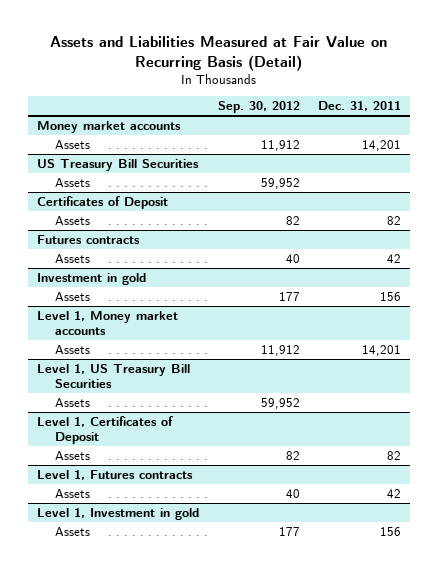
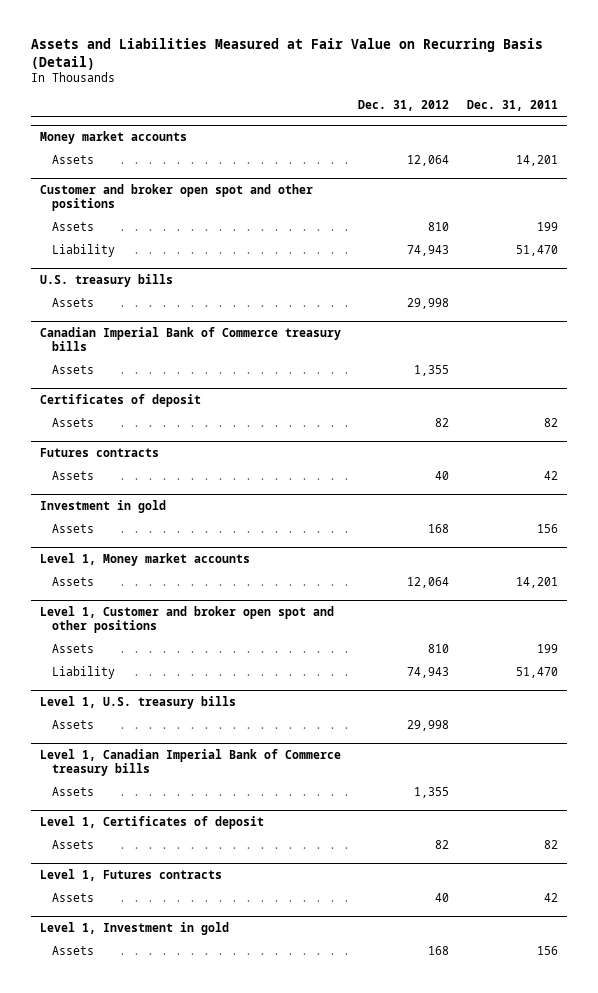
- | Sep. 30, 2012 | Dec. 31, 2011
+ | Dec. 31, 2012 | Dec. 31, 2011
- US Treasury Bill Securities
+ Customer and broker open spot and other positions
+ Assets | 810 | 199
+ Liability | 74,943 | 51,470
+ U.S. treasury bills
- Certificates of Deposit
+ Canadian Imperial Bank of Commerce treasury bills
+ Assets | 1,355 |
+ Certificates of deposit
- Level 1, US Treasury Bill Securities
+ Level 1, Customer and broker open spot and other positions
+ Assets | 810 | 199
+ Liability | 74,943 | 51,470
+ Level 1, U.S. treasury bills
- Level 1, Certificates of Deposit
+ Level 1, Canadian Imperial Bank of Commerce treasury bills
+ Assets | 1,355 |
+ Level 1, Certificates of deposit

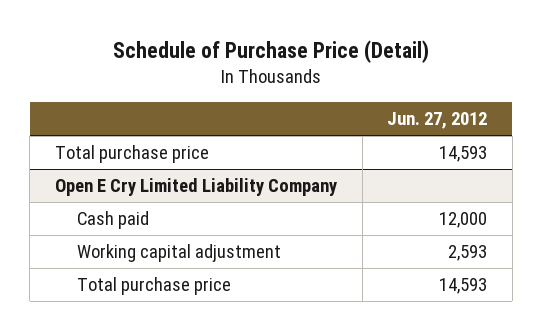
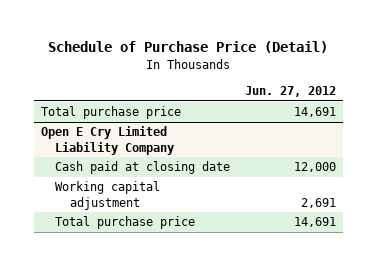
- Total purchase price | 14,593
+ Total purchase price | 14,691
@ Open E Cry Limited Liability Company
- Cash paid | 12,000
- Working capital adjustment | 2,593
- Total purchase price | 14,593
+ Cash paid at closing date | 12,000
+ Working capital adjustment | 2,691
+ Total purchase price | 14,691

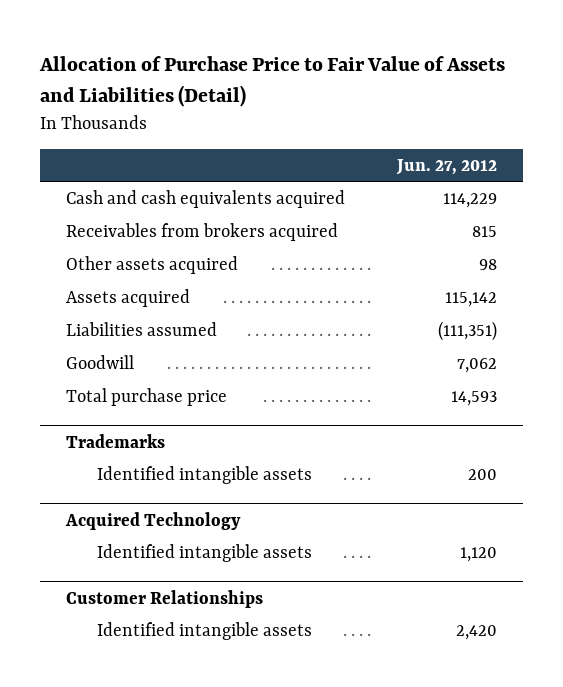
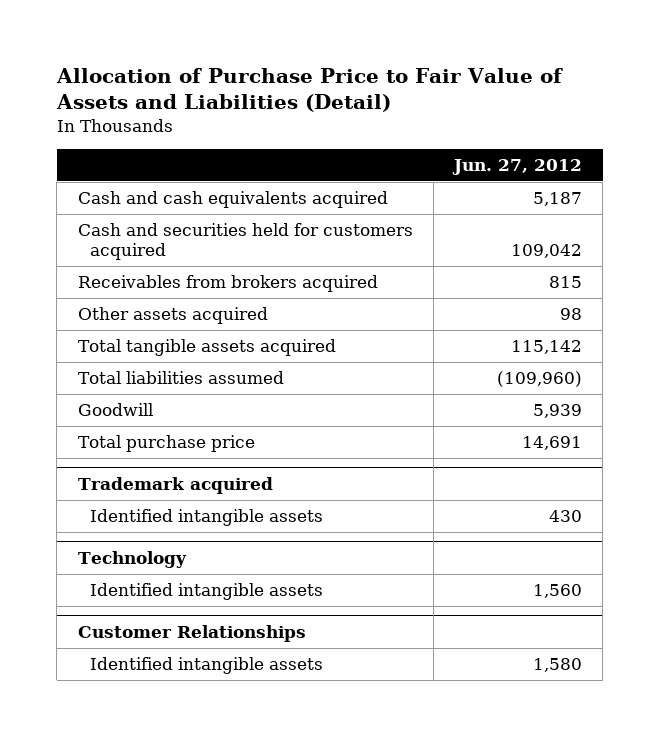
- Cash and cash equivalents acquired | 114,229
+ Cash and cash equivalents acquired | 5,187
+ Cash and securities held for customers acquired | 109,042
- Assets acquired | 115,142
- Liabilities assumed | (111,351)
- Goodwill | 7,062
- Total purchase price | 14,593
- Trademarks
- Identified intangible assets | 200
- Acquired Technology
- Identified intangible assets | 1,120
+ Total tangible assets acquired | 115,142
+ Total liabilities assumed | (109,960)
+ Goodwill | 5,939
+ Total purchase price | 14,691
+ Trademark acquired
+ Identified intangible assets | 430
+ Technology
+ Identified intangible assets | 1,560
@ Customer Relationships
- Identified intangible assets | 2,420
+ Identified intangible assets | 1,580

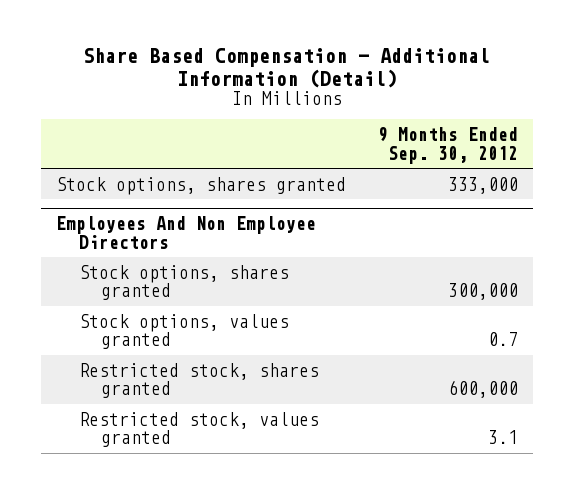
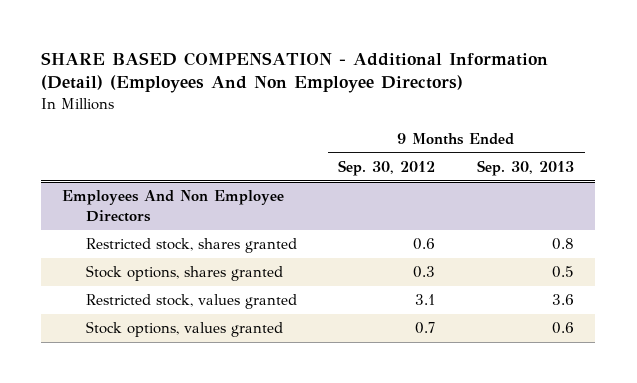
- Share Based Compensation - Additional Information (Detail)
+ SHARE BASED COMPENSATION - Additional Information (Detail) (Employees And Non Employee Directors)
- | 9 Months Ended Sep. 30, 2012
+ | 9 Months Ended Sep. 30, 2012 | 9 Months Ended Sep. 30, 2013
- Stock options, shares granted | 333,000
@ Employees And Non Employee Directors
- Stock options, shares granted | 300,000
- Restricted stock, shares granted | 600,000
+ Restricted stock, shares granted | 0.6 | 0.8
+ Stock options, shares granted | 0.3 | 0.5
moved down: Stock options, values granted | 0.7 | 0.6

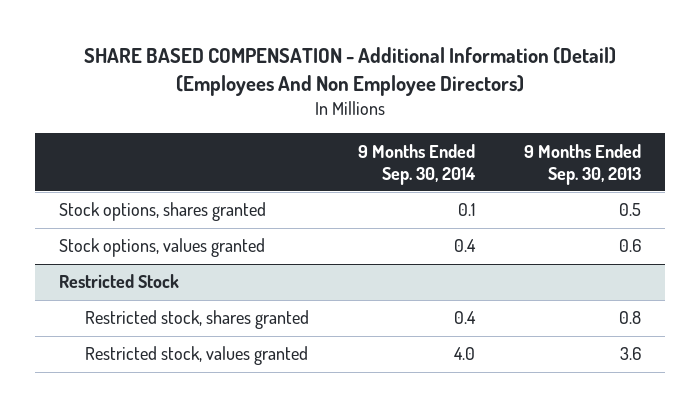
- | 9 Months Ended Sep. 30, 2012 | 9 Months Ended Sep. 30, 2013
+ | 9 Months Ended Sep. 30, 2014 | 9 Months Ended Sep. 30, 2013
- Employees And Non Employee Directors
- Restricted stock, shares granted | 0.6 | 0.8
- Restricted stock, values granted | 3.1 | 3.6
+ Restricted Stock
+ Restricted stock, shares granted | 0.4 | 0.8
+ Restricted stock, values granted | 4.0 | 3.6

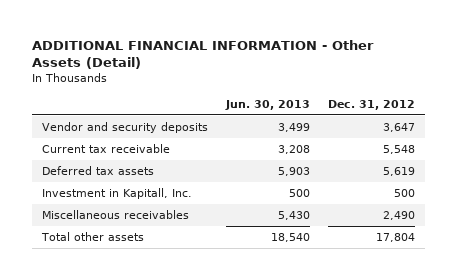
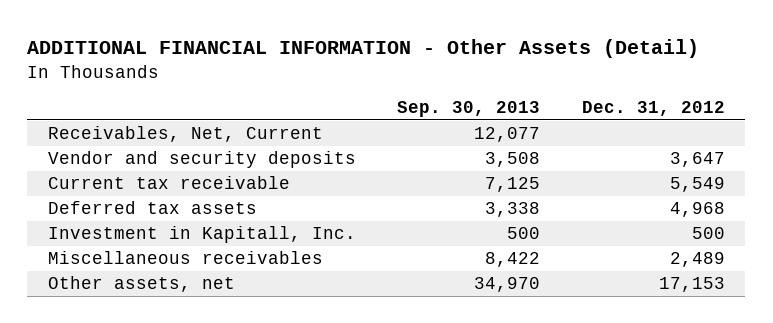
- | Jun. 30, 2013 | Dec. 31, 2012
+ | Sep. 30, 2013 | Dec. 31, 2012
+ Receivables, Net, Current | 12,077 |
- Current tax receivable | 3,208 | 5,548
- Deferred tax assets | 5,903 | 5,619
+ Current tax receivable | 7,125 | 5,549
+ Deferred tax assets | 3,338 | 4,968
- Miscellaneous receivables | 5,430 | 2,490
- Total other assets | 18,540 | 17,804
+ Miscellaneous receivables | 8,422 | 2,489
+ Other assets, net | 34,970 | 17,153

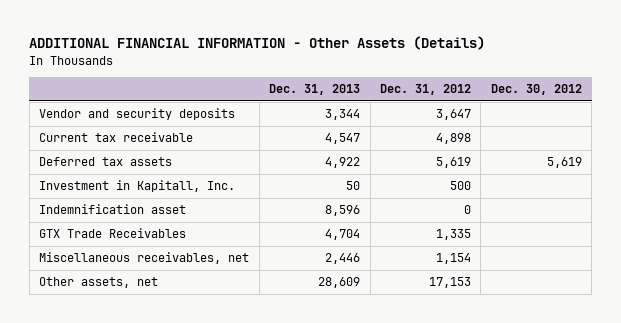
- ADDITIONAL FINANCIAL INFORMATION - Other Assets (Detail)
+ ADDITIONAL FINANCIAL INFORMATION - Other Assets (Details)
- | Sep. 30, 2013 | Dec. 31, 2012
+ | Dec. 31, 2013 | Dec. 31, 2012 | Dec. 30, 2012
- Receivables, Net, Current | 12,077 |
- Current tax receivable | 7,125 | 5,549
- Deferred tax assets | 3,338 | 4,968
+ Current tax receivable | 4,547 | 4,898 |
+ Deferred tax assets | 4,922 | 5,619 | 5,619
- Miscellaneous receivables | 8,422 | 2,489
+ Indemnification asset | 8,596 | 0 |
+ GTX Trade Receivables | 4,704 | 1,335 |
+ Miscellaneous receivables, net | 2,446 | 1,154 |

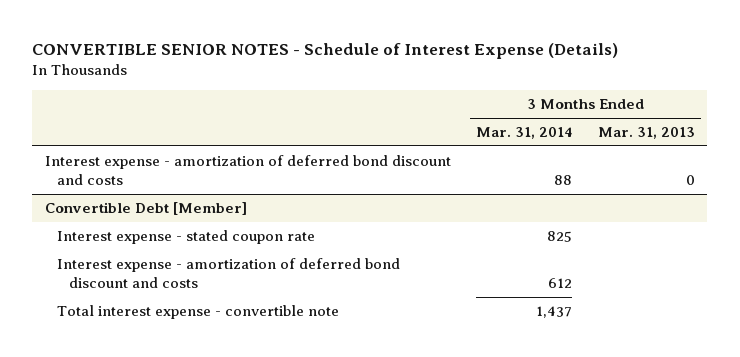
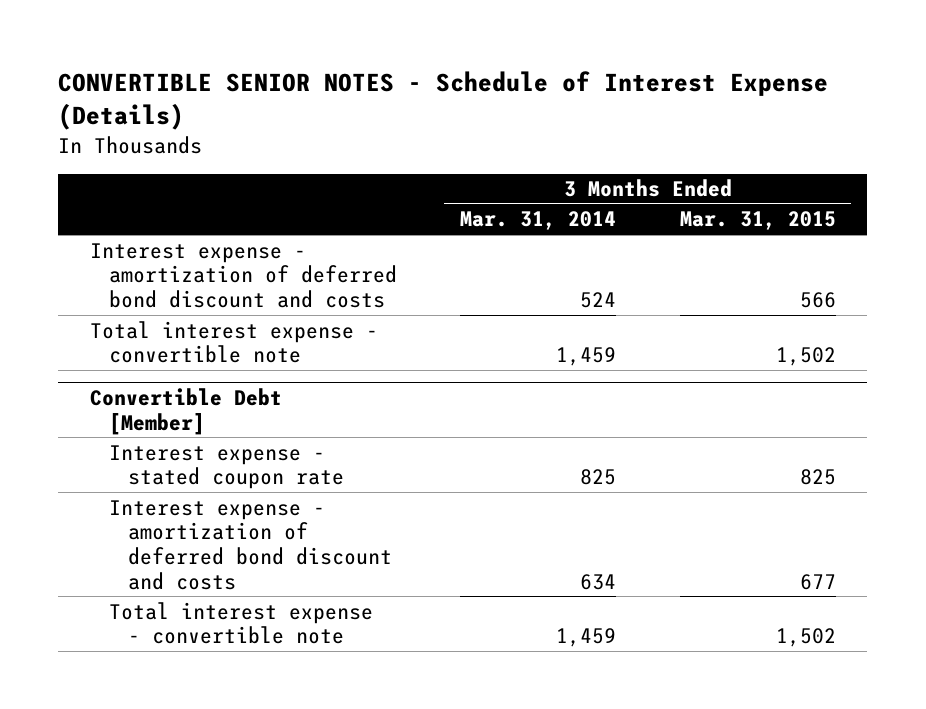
- | 3 Months Ended Mar. 31, 2014 | 3 Months Ended Mar. 31, 2013
+ | 3 Months Ended Mar. 31, 2014 | 3 Months Ended Mar. 31, 2015
- Interest expense - amortization of deferred bond discount and costs | 88 | 0
+ Interest expense - amortization of deferred bond discount and costs | 524 | 566
+ Total interest expense - convertible note | 1,459 | 1,502
@ Convertible Debt [Member]
- Interest expense - amortization of deferred bond discount and costs | 612 |
- Total interest expense - convertible note | 1,437 |
+ Interest expense - amortization of deferred bond discount and costs | 634 | 677
+ Total interest expense - convertible note | 1,459 | 1,502

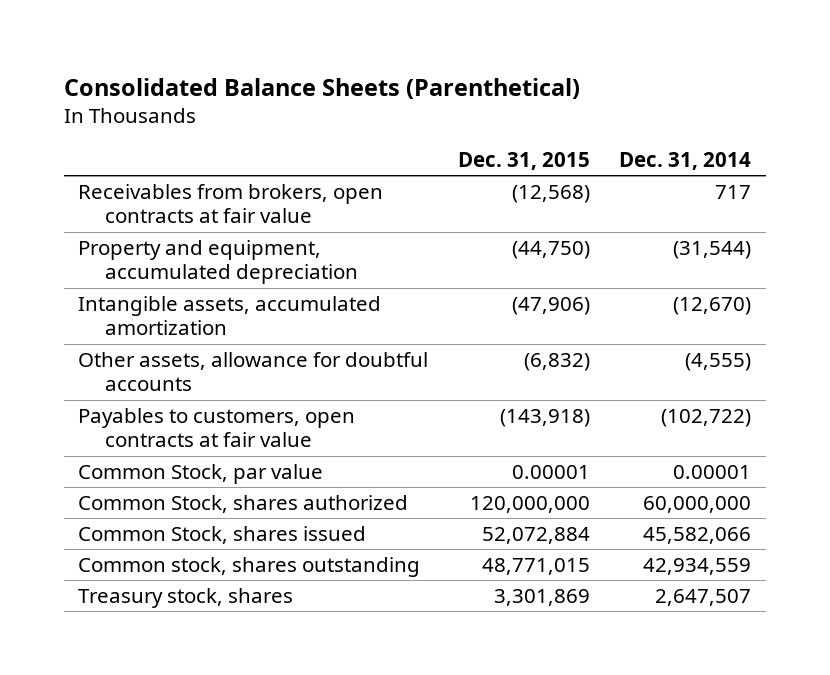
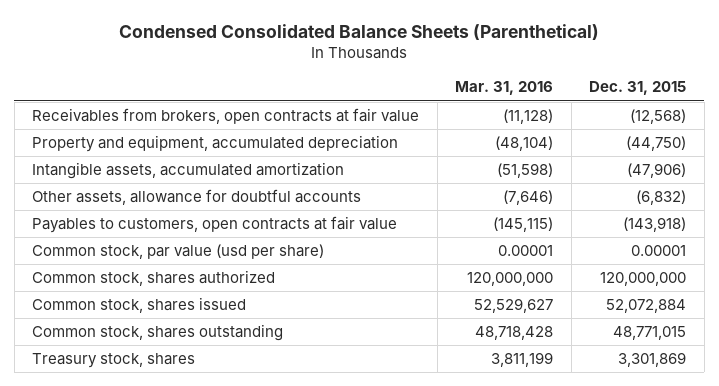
- Consolidated Balance Sheets (Parenthetical)
+ Condensed Consolidated Balance Sheets (Parenthetical)
- | Dec. 31, 2015 | Dec. 31, 2014
+ | Mar. 31, 2016 | Dec. 31, 2015
- Common Stock, par value | 0.00001 | 0.00001
- Common Stock, shares authorized | 120,000,000 | 60,000,000
- Common Stock, shares issued | 52,072,884 | 45,582,066
+ Common stock, par value (usd per share) | 0.00001 | 0.00001
+ Common stock, shares authorized | 120,000,000 | 120,000,000
+ Common stock, shares issued | 52,529,627 | 52,072,884

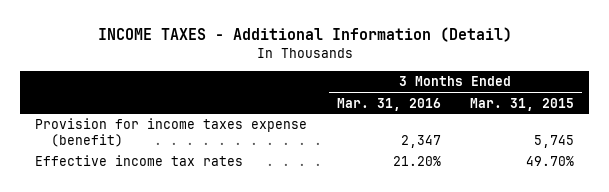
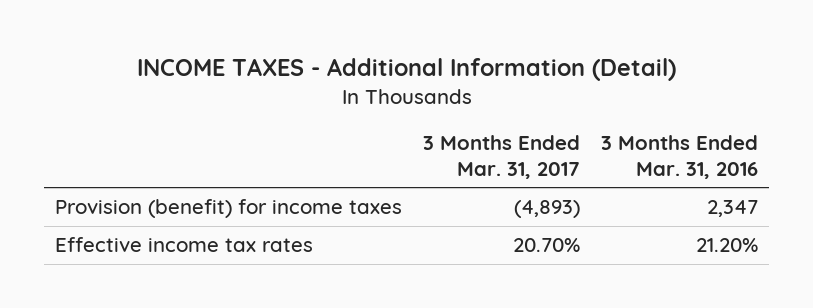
- | 3 Months Ended Mar. 31, 2016 | 3 Months Ended Mar. 31, 2015
+ | 3 Months Ended Mar. 31, 2017 | 3 Months Ended Mar. 31, 2016
- Provision for income taxes expense (benefit) | 2,347 | 5,745
+ Provision (benefit) for income taxes | (4,893) | 2,347

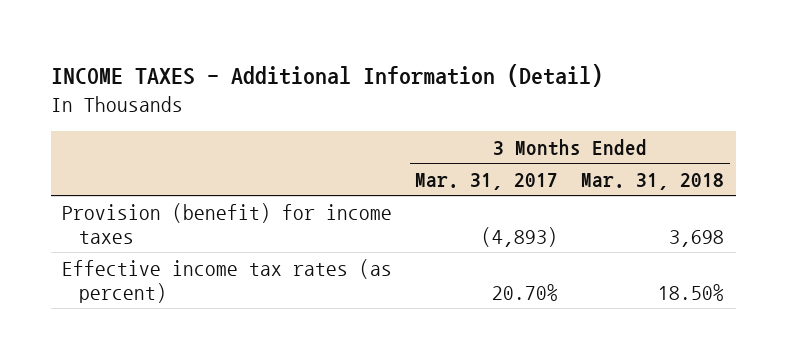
- | 3 Months Ended Mar. 31, 2017 | 3 Months Ended Mar. 31, 2016
+ | 3 Months Ended Mar. 31, 2017 | 3 Months Ended Mar. 31, 2018
- Effective income tax rates | 20.70% | 21.20%
+ Effective income tax rates (as percent) | 20.70% | 18.50%

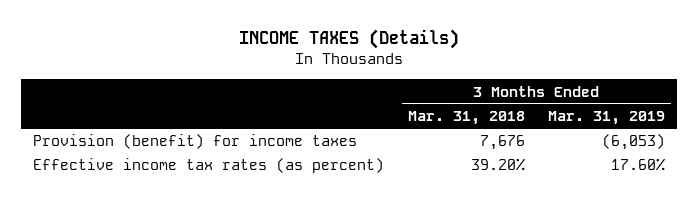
- INCOME TAXES - Additional Information (Detail)
+ INCOME TAXES (Details)
- | 3 Months Ended Mar. 31, 2017 | 3 Months Ended Mar. 31, 2018
+ | 3 Months Ended Mar. 31, 2018 | 3 Months Ended Mar. 31, 2019
- Provision (benefit) for income taxes | (4,893) | 3,698
- Effective income tax rates (as percent) | 20.70% | 18.50%
+ Provision (benefit) for income taxes | 7,676 | (6,053)
+ Effective income tax rates (as percent) | 39.20% | 17.60%

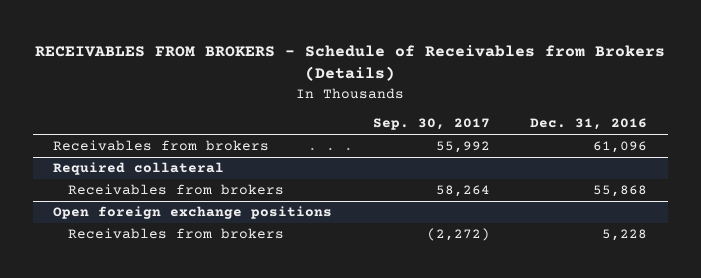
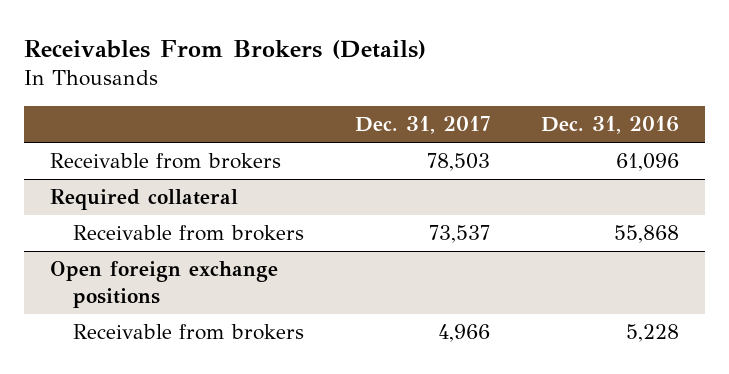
- RECEIVABLES FROM BROKERS - Schedule of Receivables from Brokers (Details)
+ Receivables From Brokers (Details)
- | Sep. 30, 2017 | Dec. 31, 2016
+ | Dec. 31, 2017 | Dec. 31, 2016
- Receivables from brokers | 55,992 | 61,096
+ Receivable from brokers | 78,503 | 61,096
@ Required collateral
- Receivables from brokers | 58,264 | 55,868
+ Receivable from brokers | 73,537 | 55,868
@ Open foreign exchange positions
- Receivables from brokers | (2,272) | 5,228
+ Receivable from brokers | 4,966 | 5,228

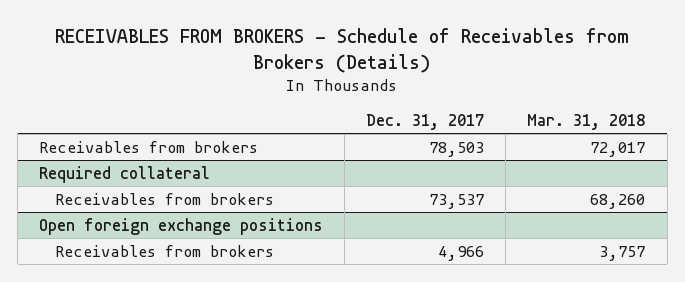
- Receivables From Brokers (Details)
+ RECEIVABLES FROM BROKERS - Schedule of Receivables from Brokers (Details)
- | Dec. 31, 2017 | Dec. 31, 2016
+ | Dec. 31, 2017 | Mar. 31, 2018
- Receivable from brokers | 78,503 | 61,096
+ Receivables from brokers | 78,503 | 72,017
@ Required collateral
- Receivable from brokers | 73,537 | 55,868
+ Receivables from brokers | 73,537 | 68,260
@ Open foreign exchange positions
- Receivable from brokers | 4,966 | 5,228
+ Receivables from brokers | 4,966 | 3,757

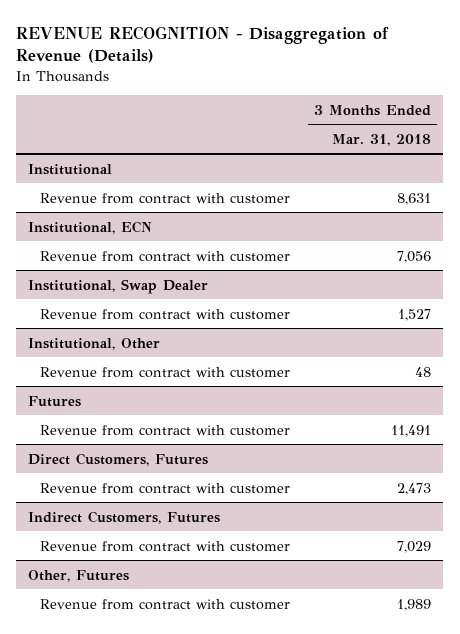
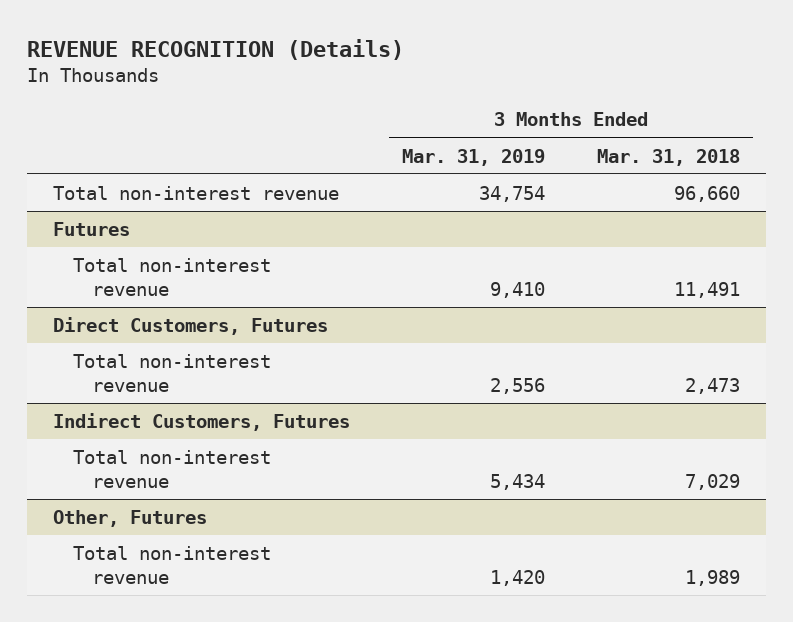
- REVENUE RECOGNITION - Disaggregation of Revenue (Details)
+ REVENUE RECOGNITION (Details)
- | 3 Months Ended Mar. 31, 2018
+ | 3 Months Ended Mar. 31, 2019 | 3 Months Ended Mar. 31, 2018
- Institutional
- Revenue from contract with customer | 8,631
- Institutional, ECN
- Revenue from contract with customer | 7,056
- Institutional, Swap Dealer
- Revenue from contract with customer | 1,527
- Institutional, Other
- Revenue from contract with customer | 48
+ Total non-interest revenue | 34,754 | 96,660
@ Futures
- Revenue from contract with customer | 11,491
+ Total non-interest revenue | 9,410 | 11,491
@ Direct Customers, Futures
- Revenue from contract with customer | 2,473
+ Total non-interest revenue | 2,556 | 2,473
@ Indirect Customers, Futures
- Revenue from contract with customer | 7,029
+ Total non-interest revenue | 5,434 | 7,029
@ Other, Futures
- Revenue from contract with customer | 1,989
+ Total non-interest revenue | 1,420 | 1,989

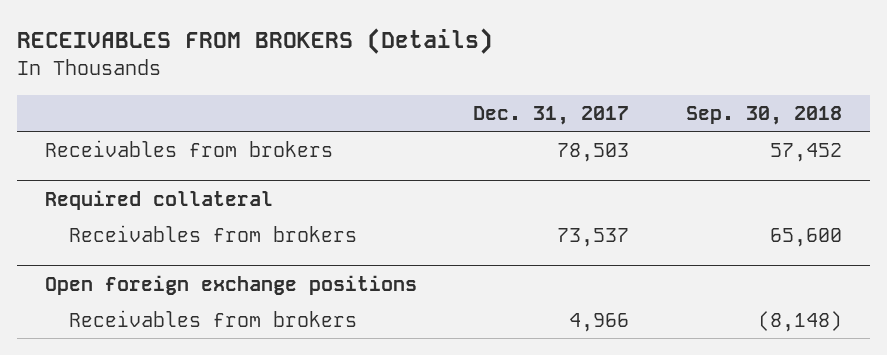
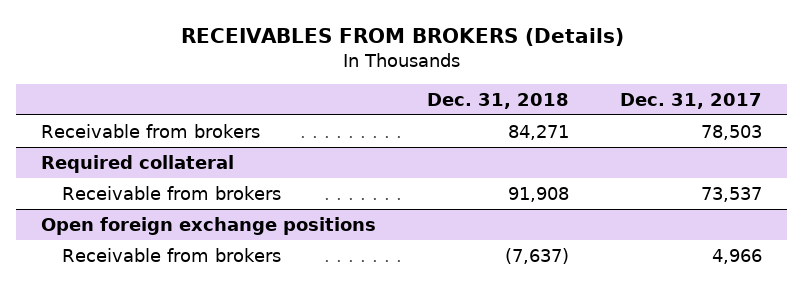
- | Dec. 31, 2017 | Sep. 30, 2018
+ | Dec. 31, 2018 | Dec. 31, 2017
- Receivables from brokers | 78,503 | 57,452
+ Receivable from brokers | 84,271 | 78,503
@ Required collateral
- Receivables from brokers | 73,537 | 65,600
+ Receivable from brokers | 91,908 | 73,537
@ Open foreign exchange positions
- Receivables from brokers | 4,966 | (8,148)
+ Receivable from brokers | (7,637) | 4,966

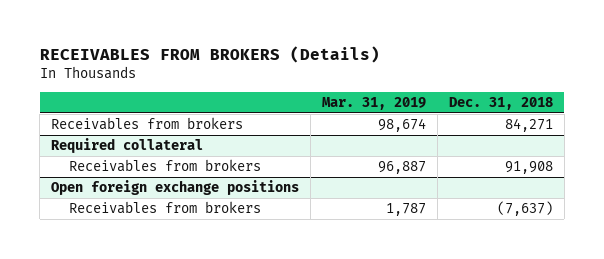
- | Dec. 31, 2018 | Dec. 31, 2017
+ | Mar. 31, 2019 | Dec. 31, 2018
- Receivable from brokers | 84,271 | 78,503
+ Receivables from brokers | 98,674 | 84,271
@ Required collateral
- Receivable from brokers | 91,908 | 73,537
+ Receivables from brokers | 96,887 | 91,908
@ Open foreign exchange positions
- Receivable from brokers | (7,637) | 4,966
+ Receivables from brokers | 1,787 | (7,637)

